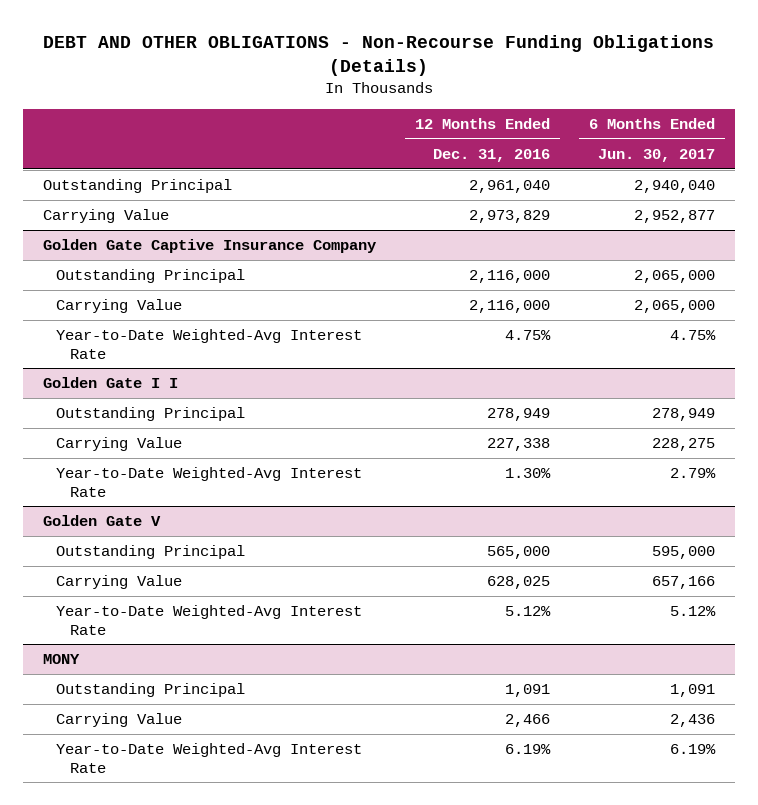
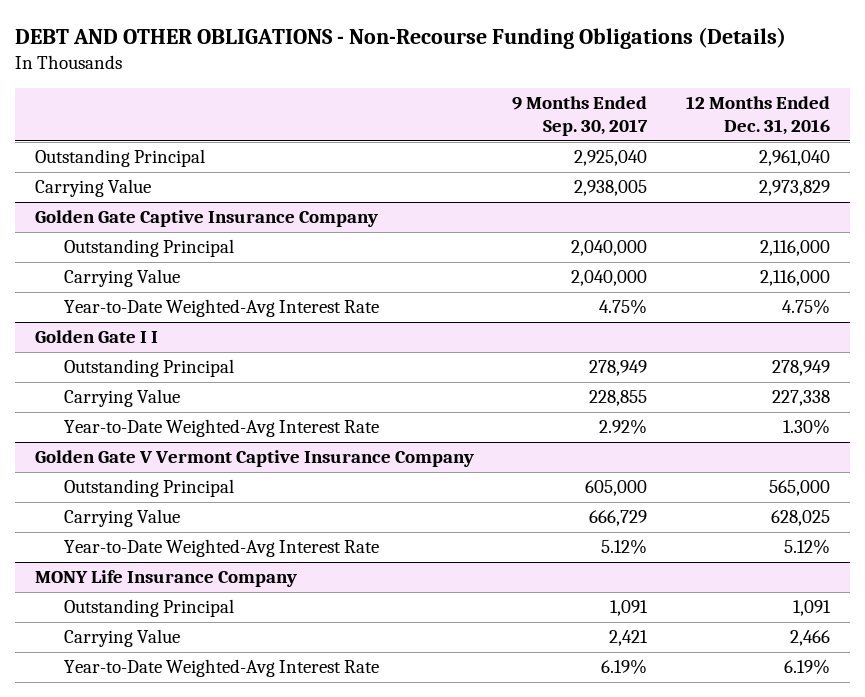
- | 12 Months Ended Dec. 31, 2016 | 6 Months Ended Jun. 30, 2017
+ | 9 Months Ended Sep. 30, 2017 | 12 Months Ended Dec. 31, 2016
- Golden Gate V
+ Golden Gate V Vermont Captive Insurance Company
- MONY
+ MONY Life Insurance Company

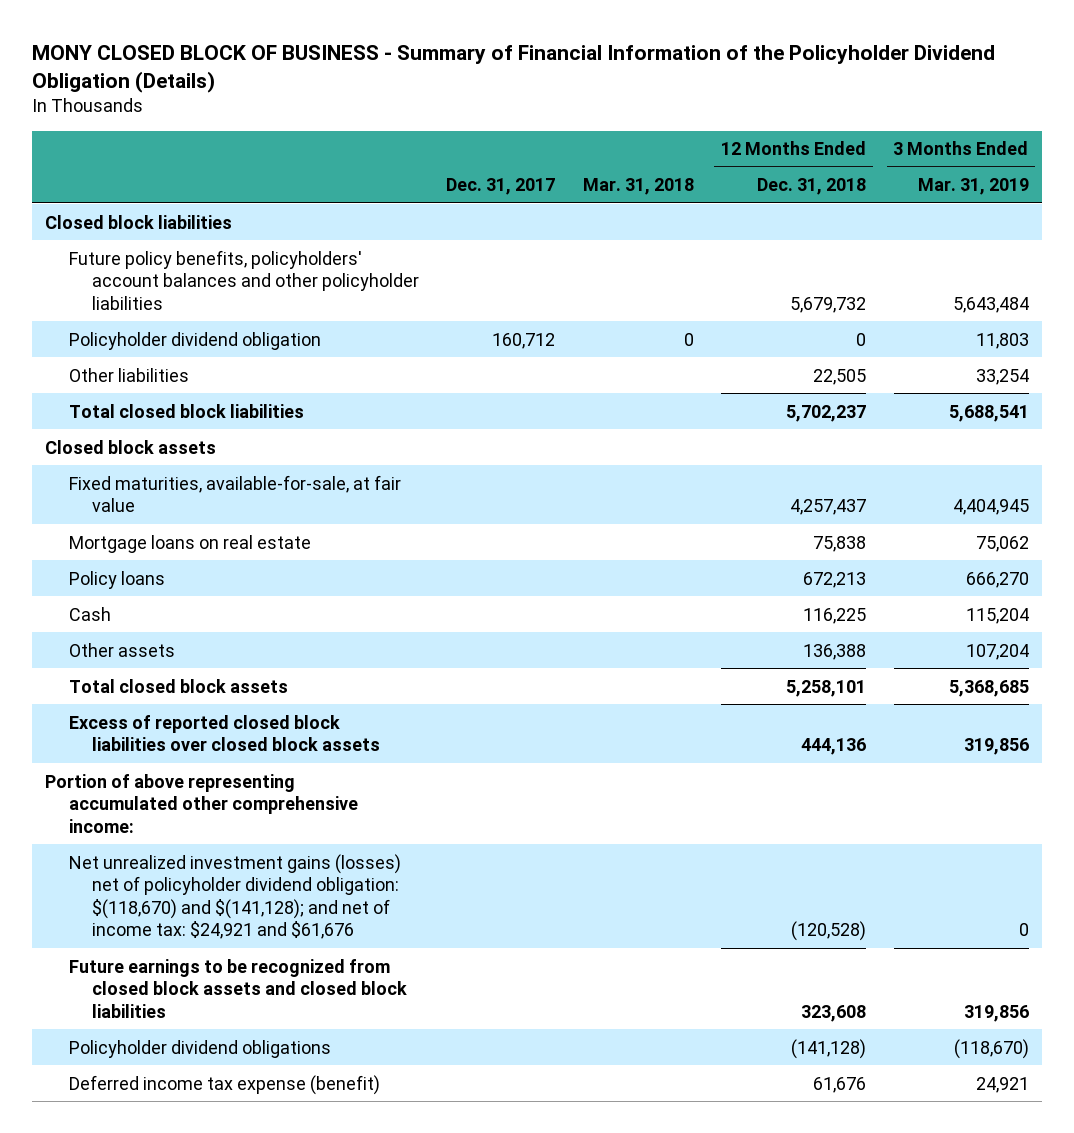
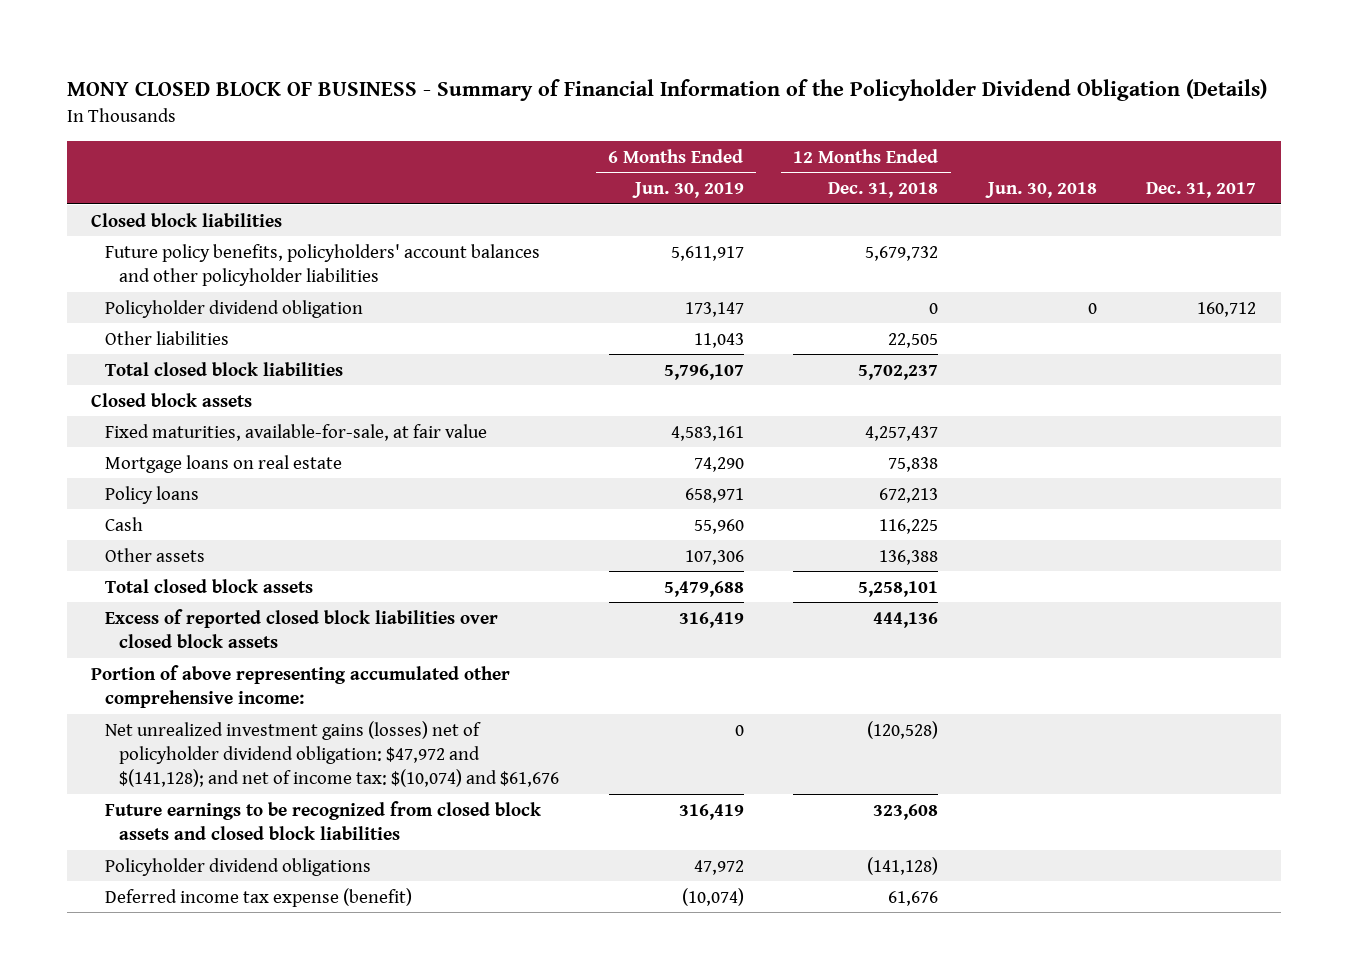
- | Dec. 31, 2017 | Mar. 31, 2018 | 12 Months Ended Dec. 31, 2018 | 3 Months Ended Mar. 31, 2019
+ | 6 Months Ended Jun. 30, 2019 | 12 Months Ended Dec. 31, 2018 | Jun. 30, 2018 | Dec. 31, 2017
- Net unrealized investment gains (losses) net of policyholder dividend obligation: $(118,670) and $(141,128); and net of income tax: $24,921 and $61,676 | | | (120,528) | 0
+ Net unrealized investment gains (losses) net of policyholder dividend obligation: $47,972 and $(141,128); and net of income tax: $(10,074) and $61,676 | 0 | (120,528) | |

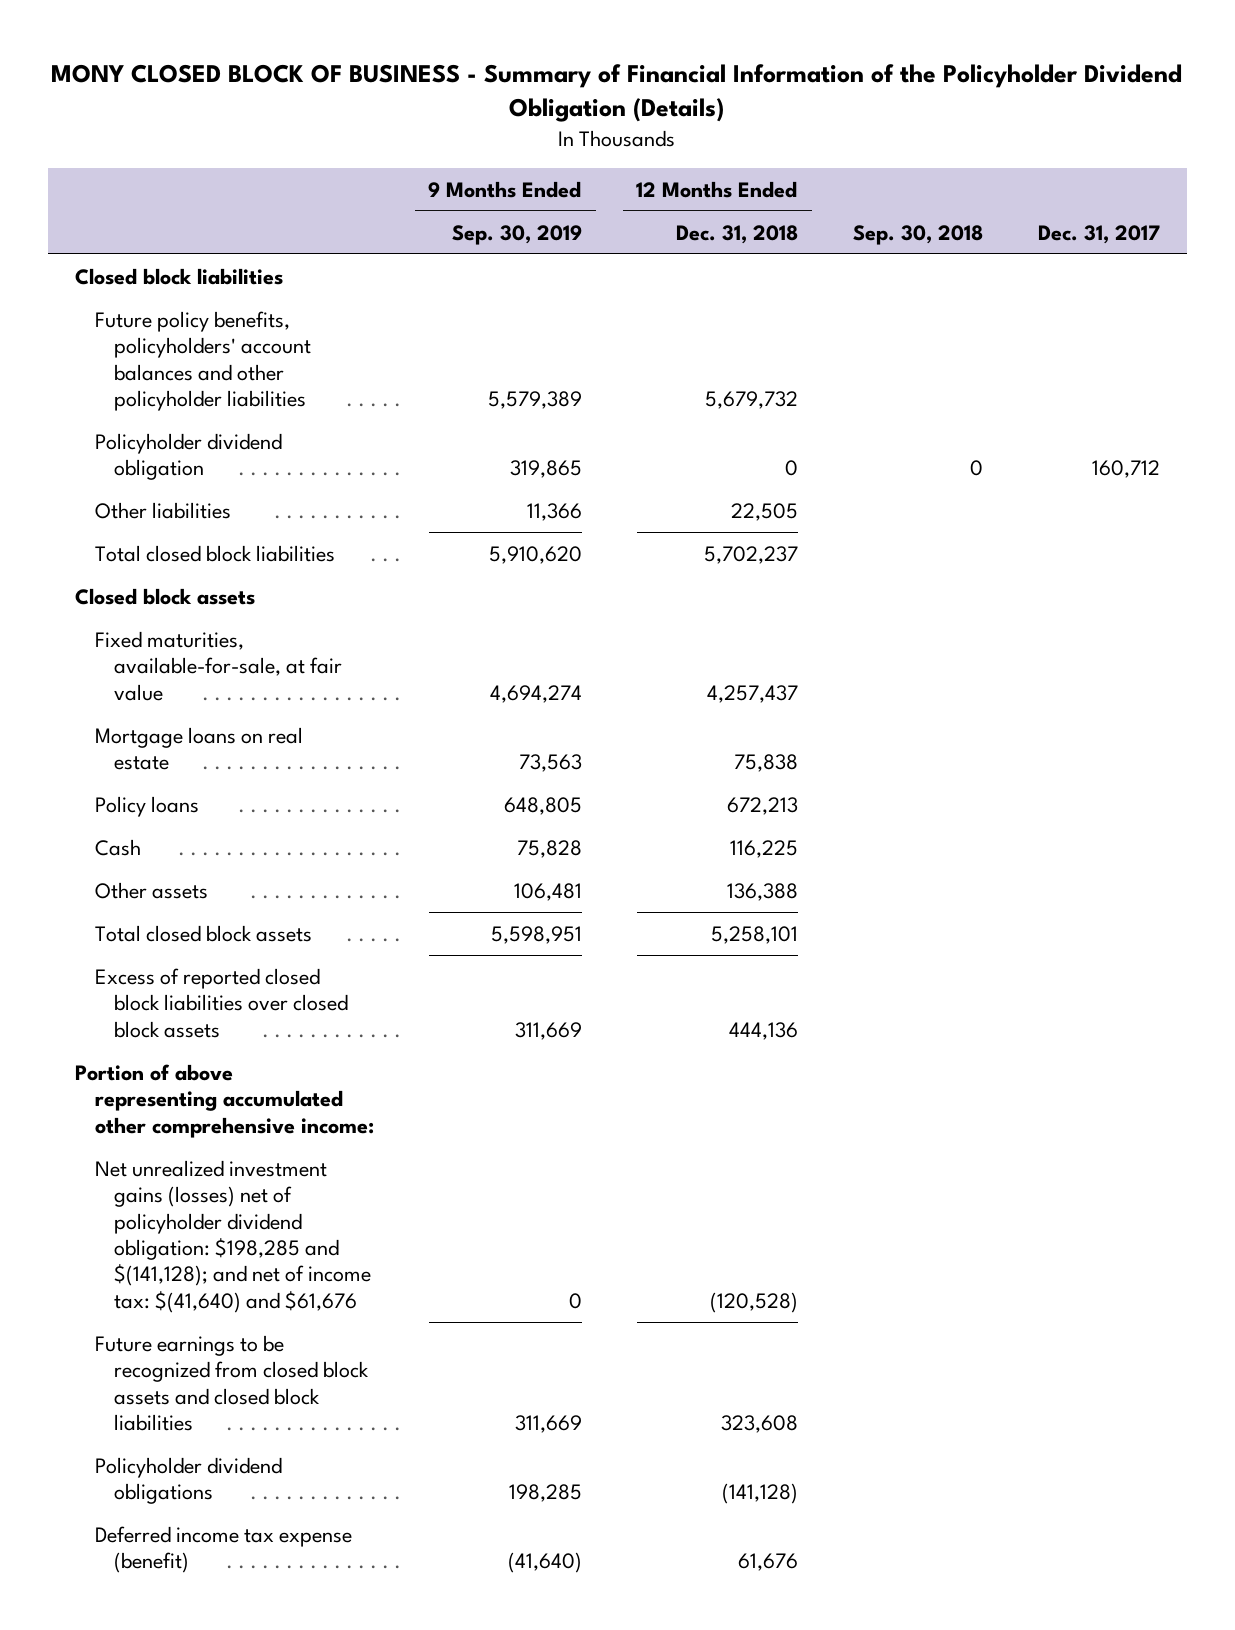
- | 6 Months Ended Jun. 30, 2019 | 12 Months Ended Dec. 31, 2018 | Jun. 30, 2018 | Dec. 31, 2017
+ | 9 Months Ended Sep. 30, 2019 | 12 Months Ended Dec. 31, 2018 | Sep. 30, 2018 | Dec. 31, 2017
- Net unrealized investment gains (losses) net of policyholder dividend obligation: $47,972 and $(141,128); and net of income tax: $(10,074) and $61,676 | 0 | (120,528) | |
+ Net unrealized investment gains (losses) net of policyholder dividend obligation: $198,285 and $(141,128); and net of income tax: $(41,640) and $61,676 | 0 | (120,528) | |

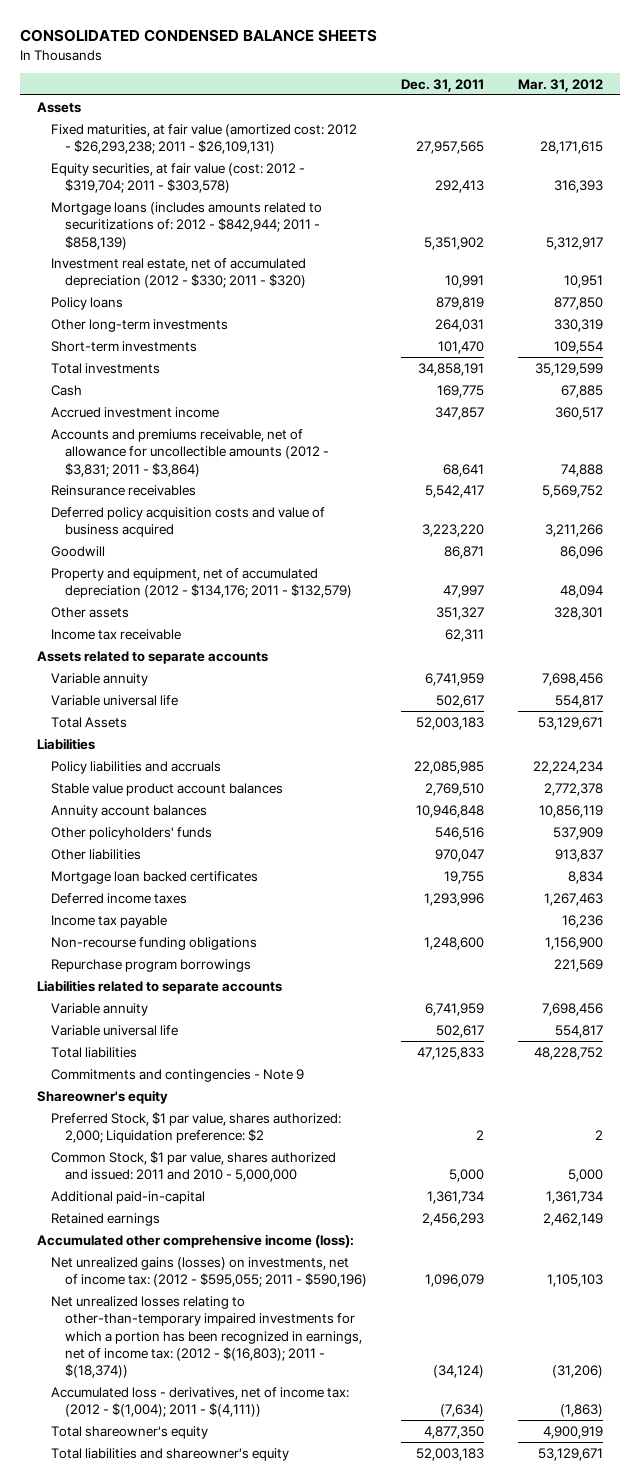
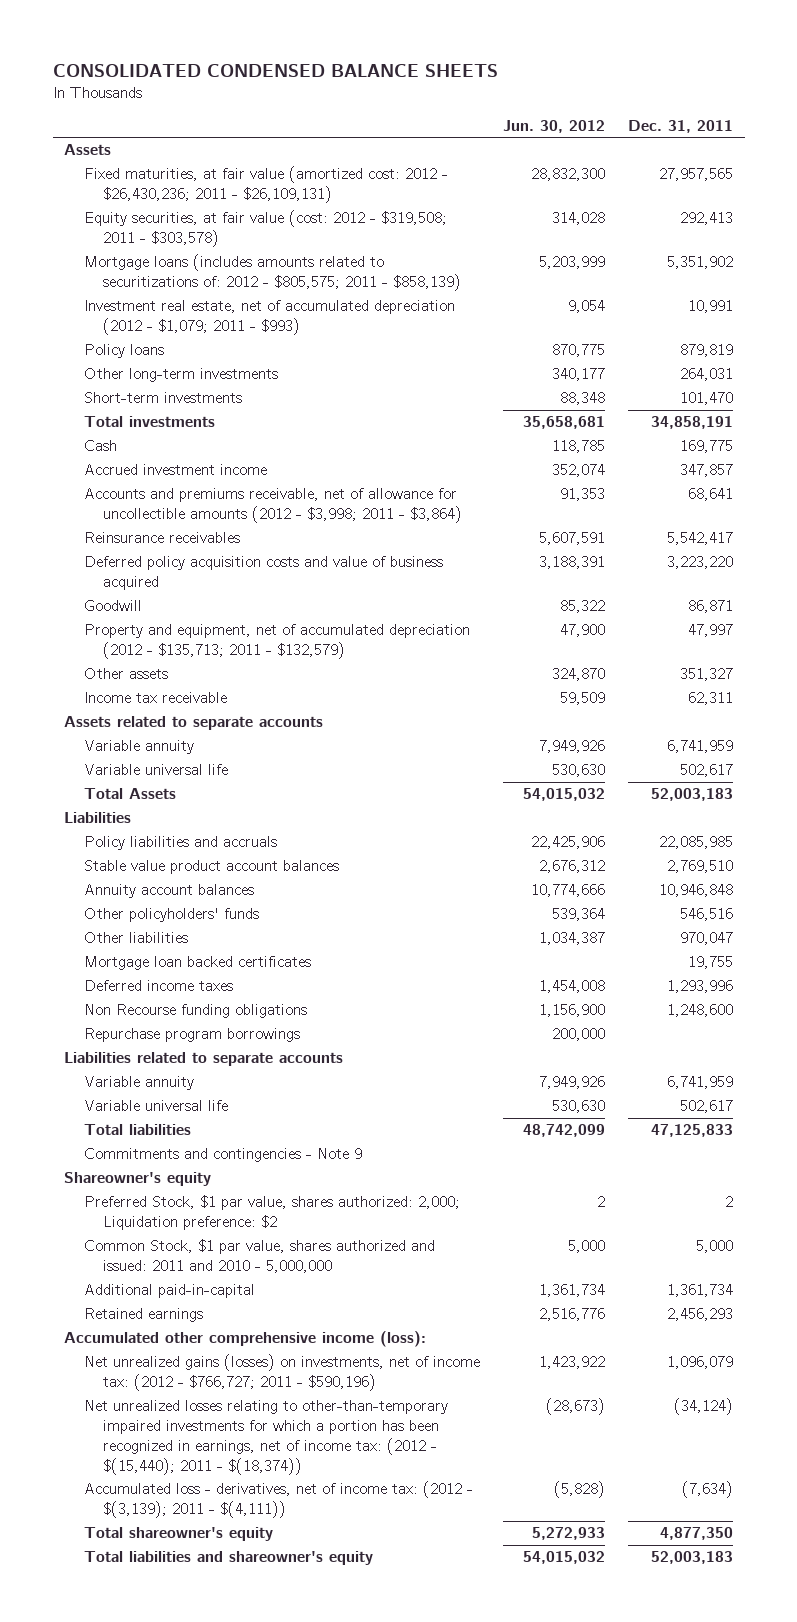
- | Dec. 31, 2011 | Mar. 31, 2012
+ | Jun. 30, 2012 | Dec. 31, 2011
- Fixed maturities, at fair value (amortized cost: 2012 - $26,293,238; 2011 - $26,109,131) | 27,957,565 | 28,171,615
- Equity securities, at fair value (cost: 2012 - $319,704; 2011 - $303,578) | 292,413 | 316,393
- Mortgage loans (includes amounts related to securitizations of: 2012 - $842,944; 2011 - $858,139) | 5,351,902 | 5,312,917
- Investment real estate, net of accumulated depreciation (2012 - $330; 2011 - $320) | 10,991 | 10,951
+ Fixed maturities, at fair value (amortized cost: 2012 - $26,430,236; 2011 - $26,109,131) | 28,832,300 | 27,957,565
+ Equity securities, at fair value (cost: 2012 - $319,508; 2011 - $303,578) | 314,028 | 292,413
+ Mortgage loans (includes amounts related to securitizations of: 2012 - $805,575; 2011 - $858,139) | 5,203,999 | 5,351,902
+ Investment real estate, net of accumulated depreciation (2012 - $1,079; 2011 - $993) | 9,054 | 10,991
- Accounts and premiums receivable, net of allowance for uncollectible amounts (2012 - $3,831; 2011 - $3,864) | 68,641 | 74,888
+ Accounts and premiums receivable, net of allowance for uncollectible amounts (2012 - $3,998; 2011 - $3,864) | 91,353 | 68,641
- Property and equipment, net of accumulated depreciation (2012 - $134,176; 2011 - $132,579) | 47,997 | 48,094
+ Property and equipment, net of accumulated depreciation (2012 - $135,713; 2011 - $132,579) | 47,900 | 47,997
- Income tax payable | | 16,236
- Non-recourse funding obligations | 1,248,600 | 1,156,900
+ Non Recourse funding obligations | 1,156,900 | 1,248,600
- Net unrealized gains (losses) on investments, net of income tax: (2012 - $595,055; 2011 - $590,196) | 1,096,079 | 1,105,103
- Net unrealized losses relating to other-than-temporary impaired investments for which a portion has been recognized in earnings, net of income tax: (2012 - $(16,803); 2011 - $(18,374)) | (34,124) | (31,206)
- Accumulated loss - derivatives, net of income tax: (2012 - $(1,004); 2011 - $(4,111)) | (7,634) | (1,863)
+ Net unrealized gains (losses) on investments, net of income tax: (2012 - $766,727; 2011 - $590,196) | 1,423,922 | 1,096,079
+ Net unrealized losses relating to other-than-temporary impaired investments for which a portion has been recognized in earnings, net of income tax: (2012 - $(15,440); 2011 - $(18,374)) | (28,673) | (34,124)
+ Accumulated loss - derivatives, net of income tax: (2012 - $(3,139); 2011 - $(4,111)) | (5,828) | (7,634)

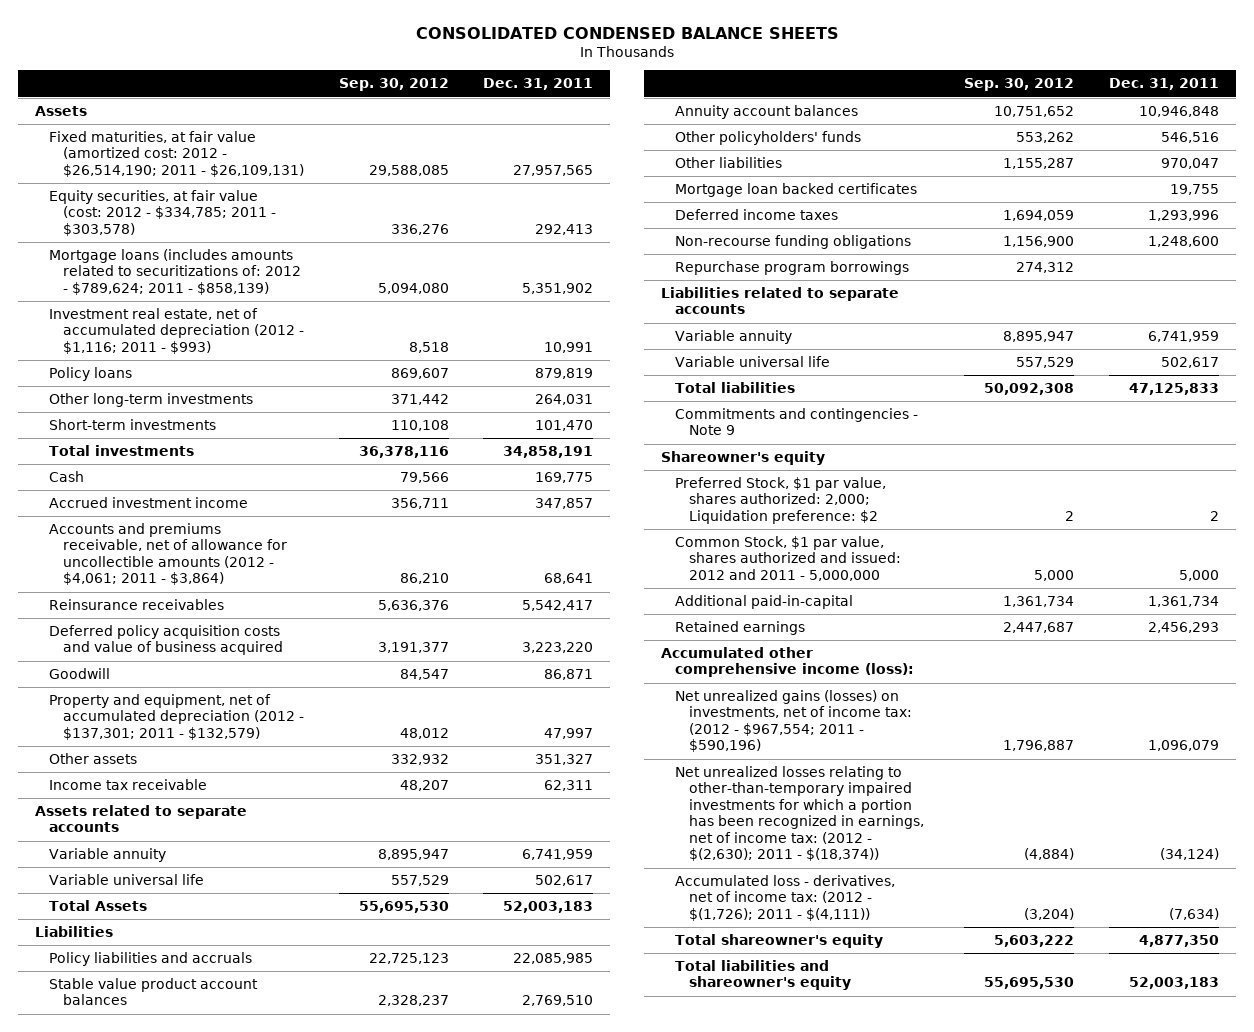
- | Jun. 30, 2012 | Dec. 31, 2011
+ | Sep. 30, 2012 | Dec. 31, 2011
- Fixed maturities, at fair value (amortized cost: 2012 - $26,430,236; 2011 - $26,109,131) | 28,832,300 | 27,957,565
- Equity securities, at fair value (cost: 2012 - $319,508; 2011 - $303,578) | 314,028 | 292,413
- Mortgage loans (includes amounts related to securitizations of: 2012 - $805,575; 2011 - $858,139) | 5,203,999 | 5,351,902
- Investment real estate, net of accumulated depreciation (2012 - $1,079; 2011 - $993) | 9,054 | 10,991
+ Fixed maturities, at fair value (amortized cost: 2012 - $26,514,190; 2011 - $26,109,131) | 29,588,085 | 27,957,565
+ Equity securities, at fair value (cost: 2012 - $334,785; 2011 - $303,578) | 336,276 | 292,413
+ Mortgage loans (includes amounts related to securitizations of: 2012 - $789,624; 2011 - $858,139) | 5,094,080 | 5,351,902
+ Investment real estate, net of accumulated depreciation (2012 - $1,116; 2011 - $993) | 8,518 | 10,991
- Accounts and premiums receivable, net of allowance for uncollectible amounts (2012 - $3,998; 2011 - $3,864) | 91,353 | 68,641
+ Accounts and premiums receivable, net of allowance for uncollectible amounts (2012 - $4,061; 2011 - $3,864) | 86,210 | 68,641
- Property and equipment, net of accumulated depreciation (2012 - $135,713; 2011 - $132,579) | 47,900 | 47,997
+ Property and equipment, net of accumulated depreciation (2012 - $137,301; 2011 - $132,579) | 48,012 | 47,997
- Non Recourse funding obligations | 1,156,900 | 1,248,600
+ Non-recourse funding obligations | 1,156,900 | 1,248,600
- Common Stock, $1 par value, shares authorized and issued: 2011 and 2010 - 5,000,000 | 5,000 | 5,000
+ Common Stock, $1 par value, shares authorized and issued: 2012 and 2011 - 5,000,000 | 5,000 | 5,000
- Net unrealized gains (losses) on investments, net of income tax: (2012 - $766,727; 2011 - $590,196) | 1,423,922 | 1,096,079
- Net unrealized losses relating to other-than-temporary impaired investments for which a portion has been recognized in earnings, net of income tax: (2012 - $(15,440); 2011 - $(18,374)) | (28,673) | (34,124)
- Accumulated loss - derivatives, net of income tax: (2012 - $(3,139); 2011 - $(4,111)) | (5,828) | (7,634)
+ Net unrealized gains (losses) on investments, net of income tax: (2012 - $967,554; 2011 - $590,196) | 1,796,887 | 1,096,079
+ Net unrealized losses relating to other-than-temporary impaired investments for which a portion has been recognized in earnings, net of income tax: (2012 - $(2,630); 2011 - $(18,374)) | (4,884) | (34,124)
+ Accumulated loss - derivatives, net of income tax: (2012 - $(1,726); 2011 - $(4,111)) | (3,204) | (7,634)

